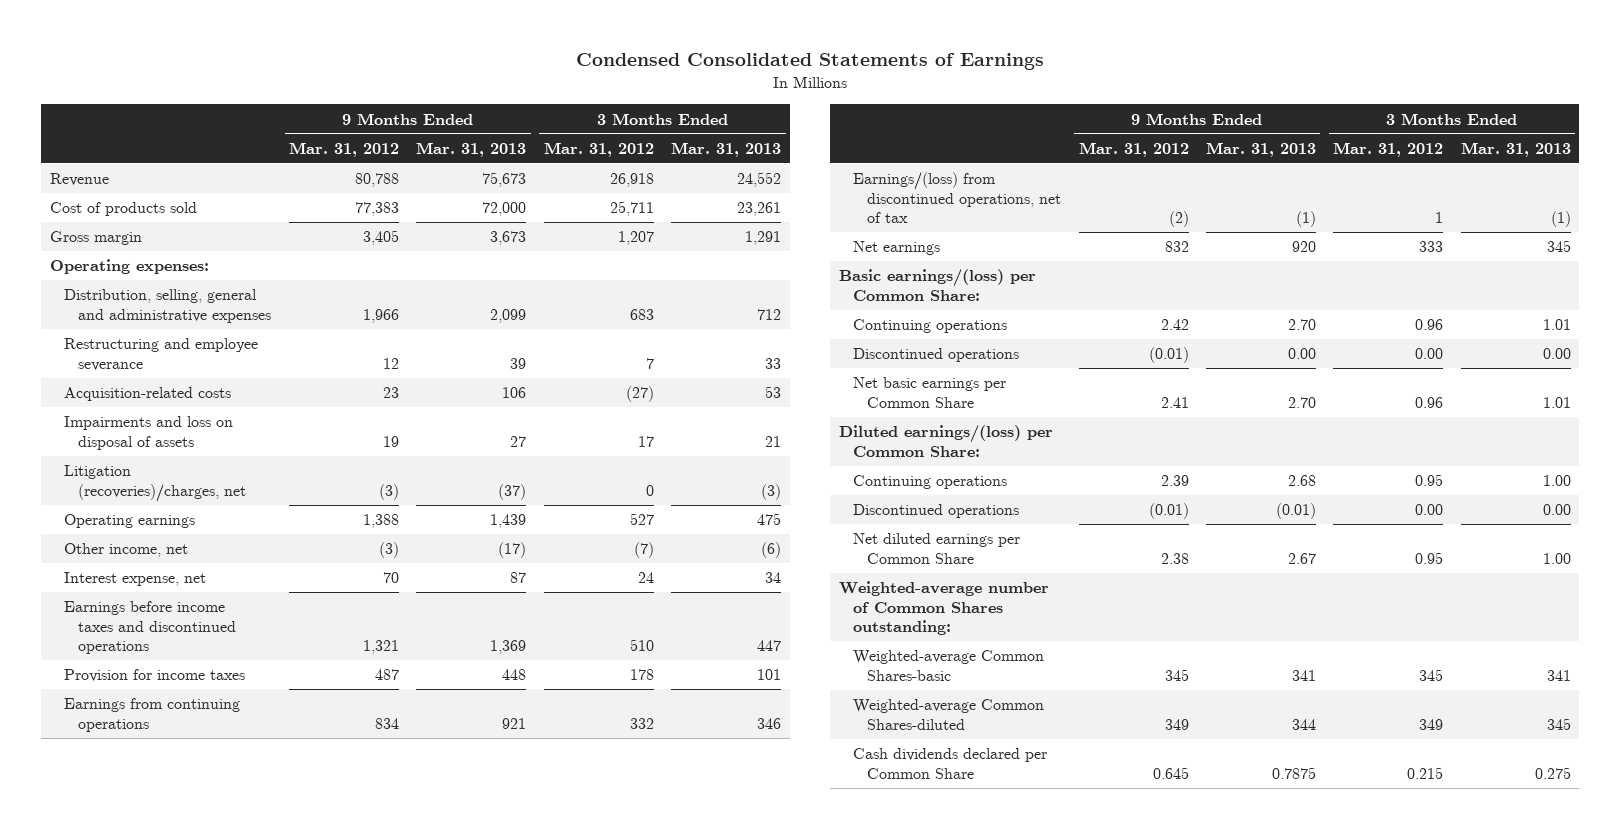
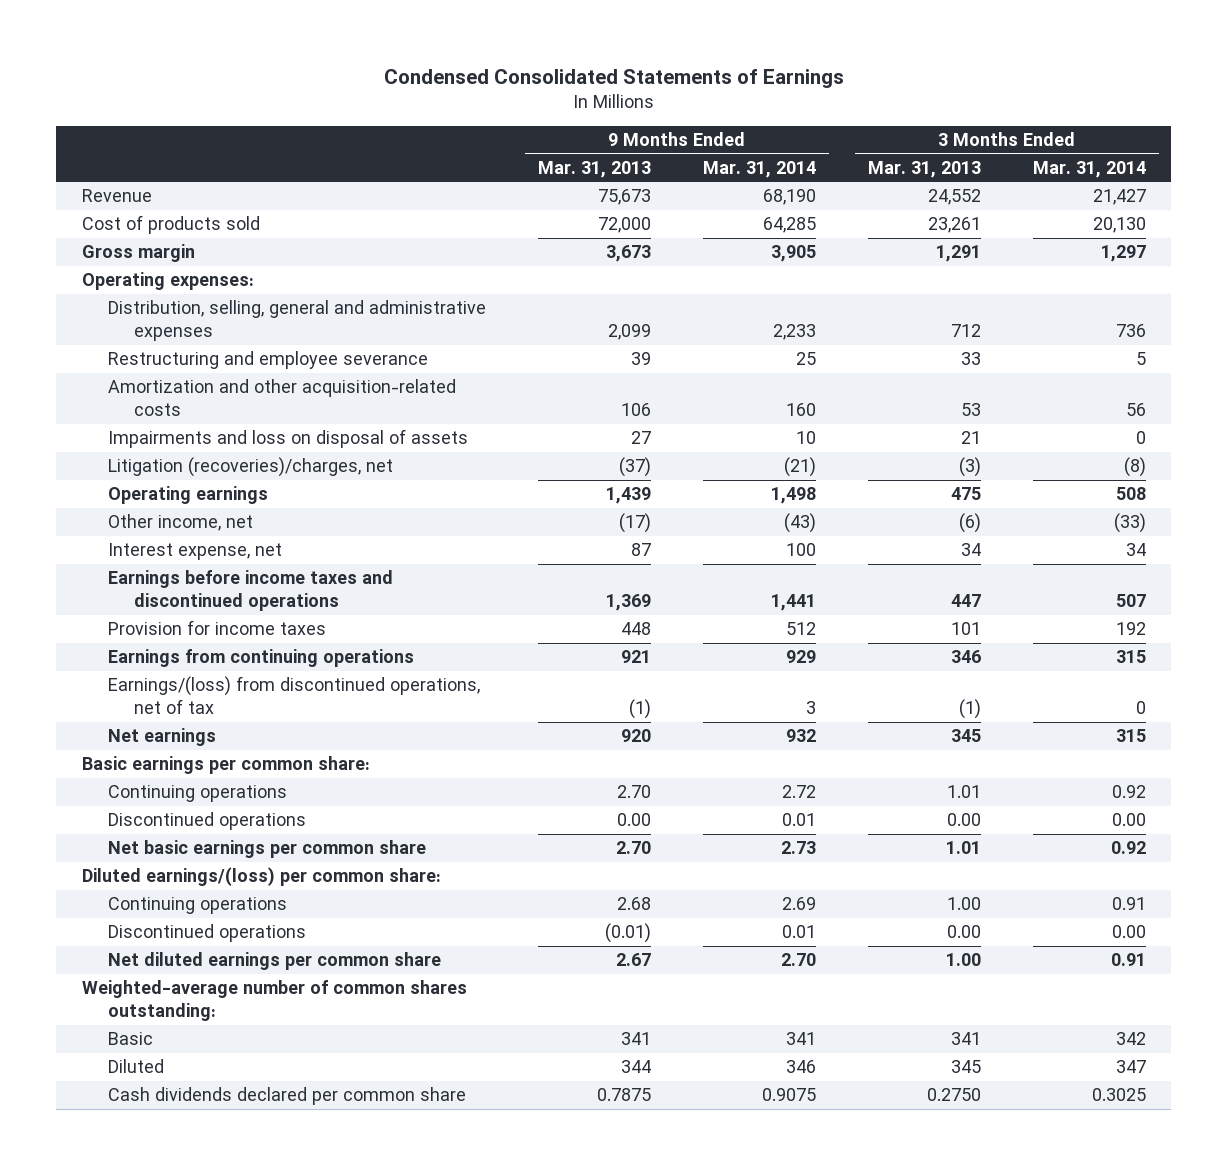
- | 9 Months Ended Mar. 31, 2012 | 9 Months Ended Mar. 31, 2013 | 3 Months Ended Mar. 31, 2012 | 3 Months Ended Mar. 31, 2013
+ | 9 Months Ended Mar. 31, 2013 | 9 Months Ended Mar. 31, 2014 | 3 Months Ended Mar. 31, 2013 | 3 Months Ended Mar. 31, 2014
- Acquisition-related costs | 23 | 106 | (27) | 53
+ Amortization and other acquisition-related costs | 106 | 160 | 53 | 56
- Basic earnings/(loss) per Common Share:
+ Basic earnings per common share:
- Net basic earnings per Common Share | 2.41 | 2.70 | 0.96 | 1.01
- Diluted earnings/(loss) per Common Share:
+ Net basic earnings per common share | 2.70 | 2.73 | 1.01 | 0.92
+ Diluted earnings/(loss) per common share:
- Net diluted earnings per Common Share | 2.38 | 2.67 | 0.95 | 1.00
- Weighted-average number of Common Shares outstanding:
- Weighted-average Common Shares-basic | 345 | 341 | 345 | 341
- Weighted-average Common Shares-diluted | 349 | 344 | 349 | 345
- Cash dividends declared per Common Share | 0.645 | 0.7875 | 0.215 | 0.275
+ Net diluted earnings per common share | 2.67 | 2.70 | 1.00 | 0.91
+ Weighted-average number of common shares outstanding:
+ Basic | 341 | 341 | 341 | 342
+ Diluted | 344 | 346 | 345 | 347
+ Cash dividends declared per common share | 0.7875 | 0.9075 | 0.2750 | 0.3025

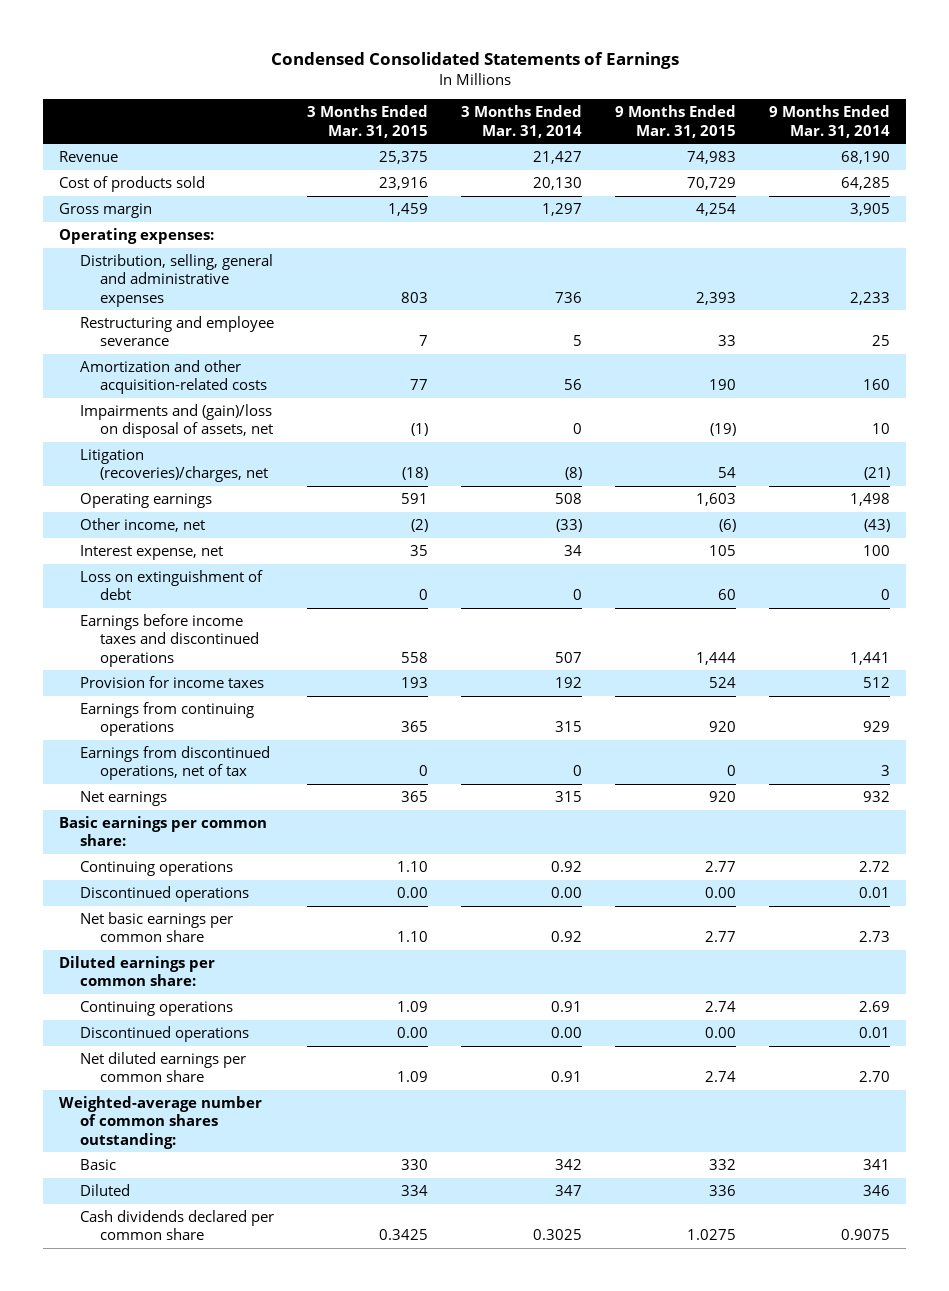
- | 9 Months Ended Mar. 31, 2013 | 9 Months Ended Mar. 31, 2014 | 3 Months Ended Mar. 31, 2013 | 3 Months Ended Mar. 31, 2014
+ | 3 Months Ended Mar. 31, 2015 | 3 Months Ended Mar. 31, 2014 | 9 Months Ended Mar. 31, 2015 | 9 Months Ended Mar. 31, 2014
- Impairments and loss on disposal of assets | 27 | 10 | 21 | 0
+ Impairments and (gain)/loss on disposal of assets, net | (1) | 0 | (19) | 10
+ Loss on extinguishment of debt | 0 | 0 | 60 | 0
- Earnings/(loss) from discontinued operations, net of tax | (1) | 3 | (1) | 0
+ Earnings from discontinued operations, net of tax | 0 | 0 | 0 | 3
- Diluted earnings/(loss) per common share:
+ Diluted earnings per common share:

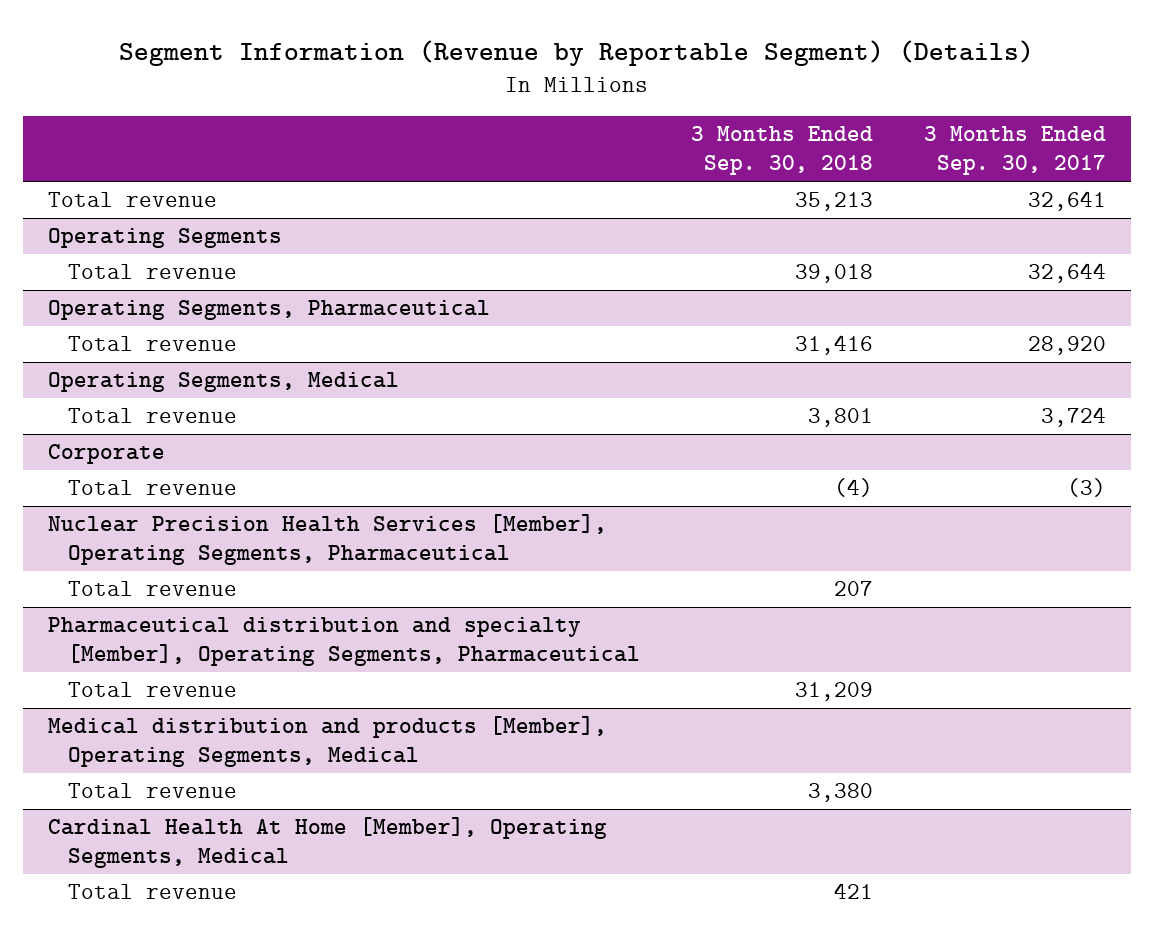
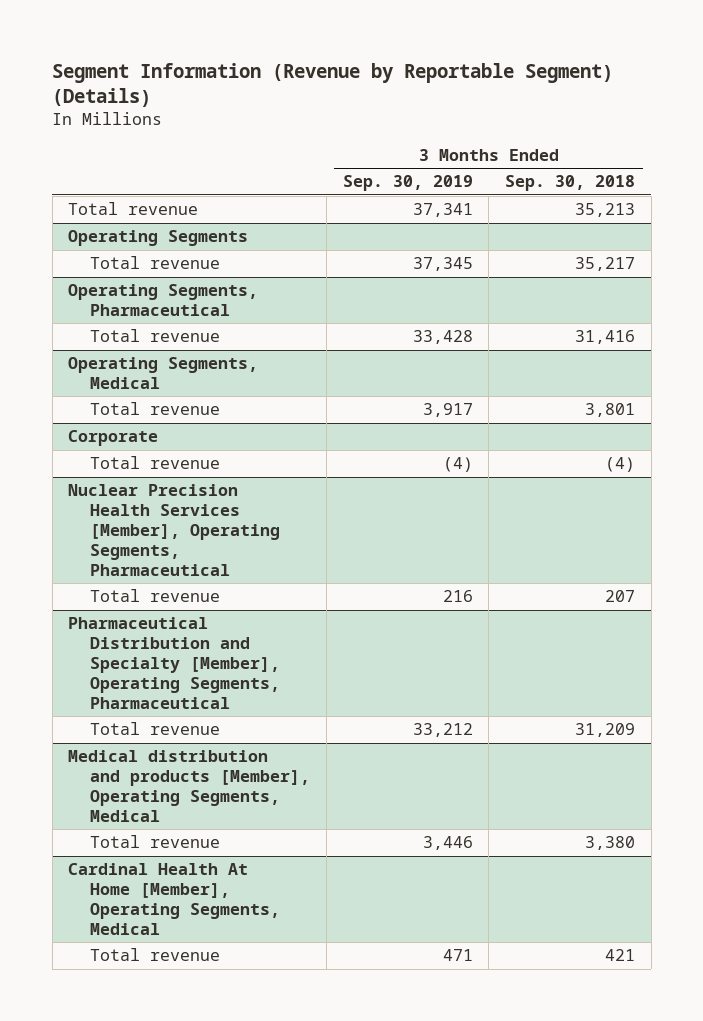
- | 3 Months Ended Sep. 30, 2018 | 3 Months Ended Sep. 30, 2017
+ | 3 Months Ended Sep. 30, 2019 | 3 Months Ended Sep. 30, 2018
@ Operating Segments
- Total revenue | 39,018 | 32,644
+ Total revenue | 37,345 | 35,217
- Pharmaceutical distribution and specialty [Member], Operating Segments, Pharmaceutical
+ Pharmaceutical Distribution and Specialty [Member], Operating Segments, Pharmaceutical

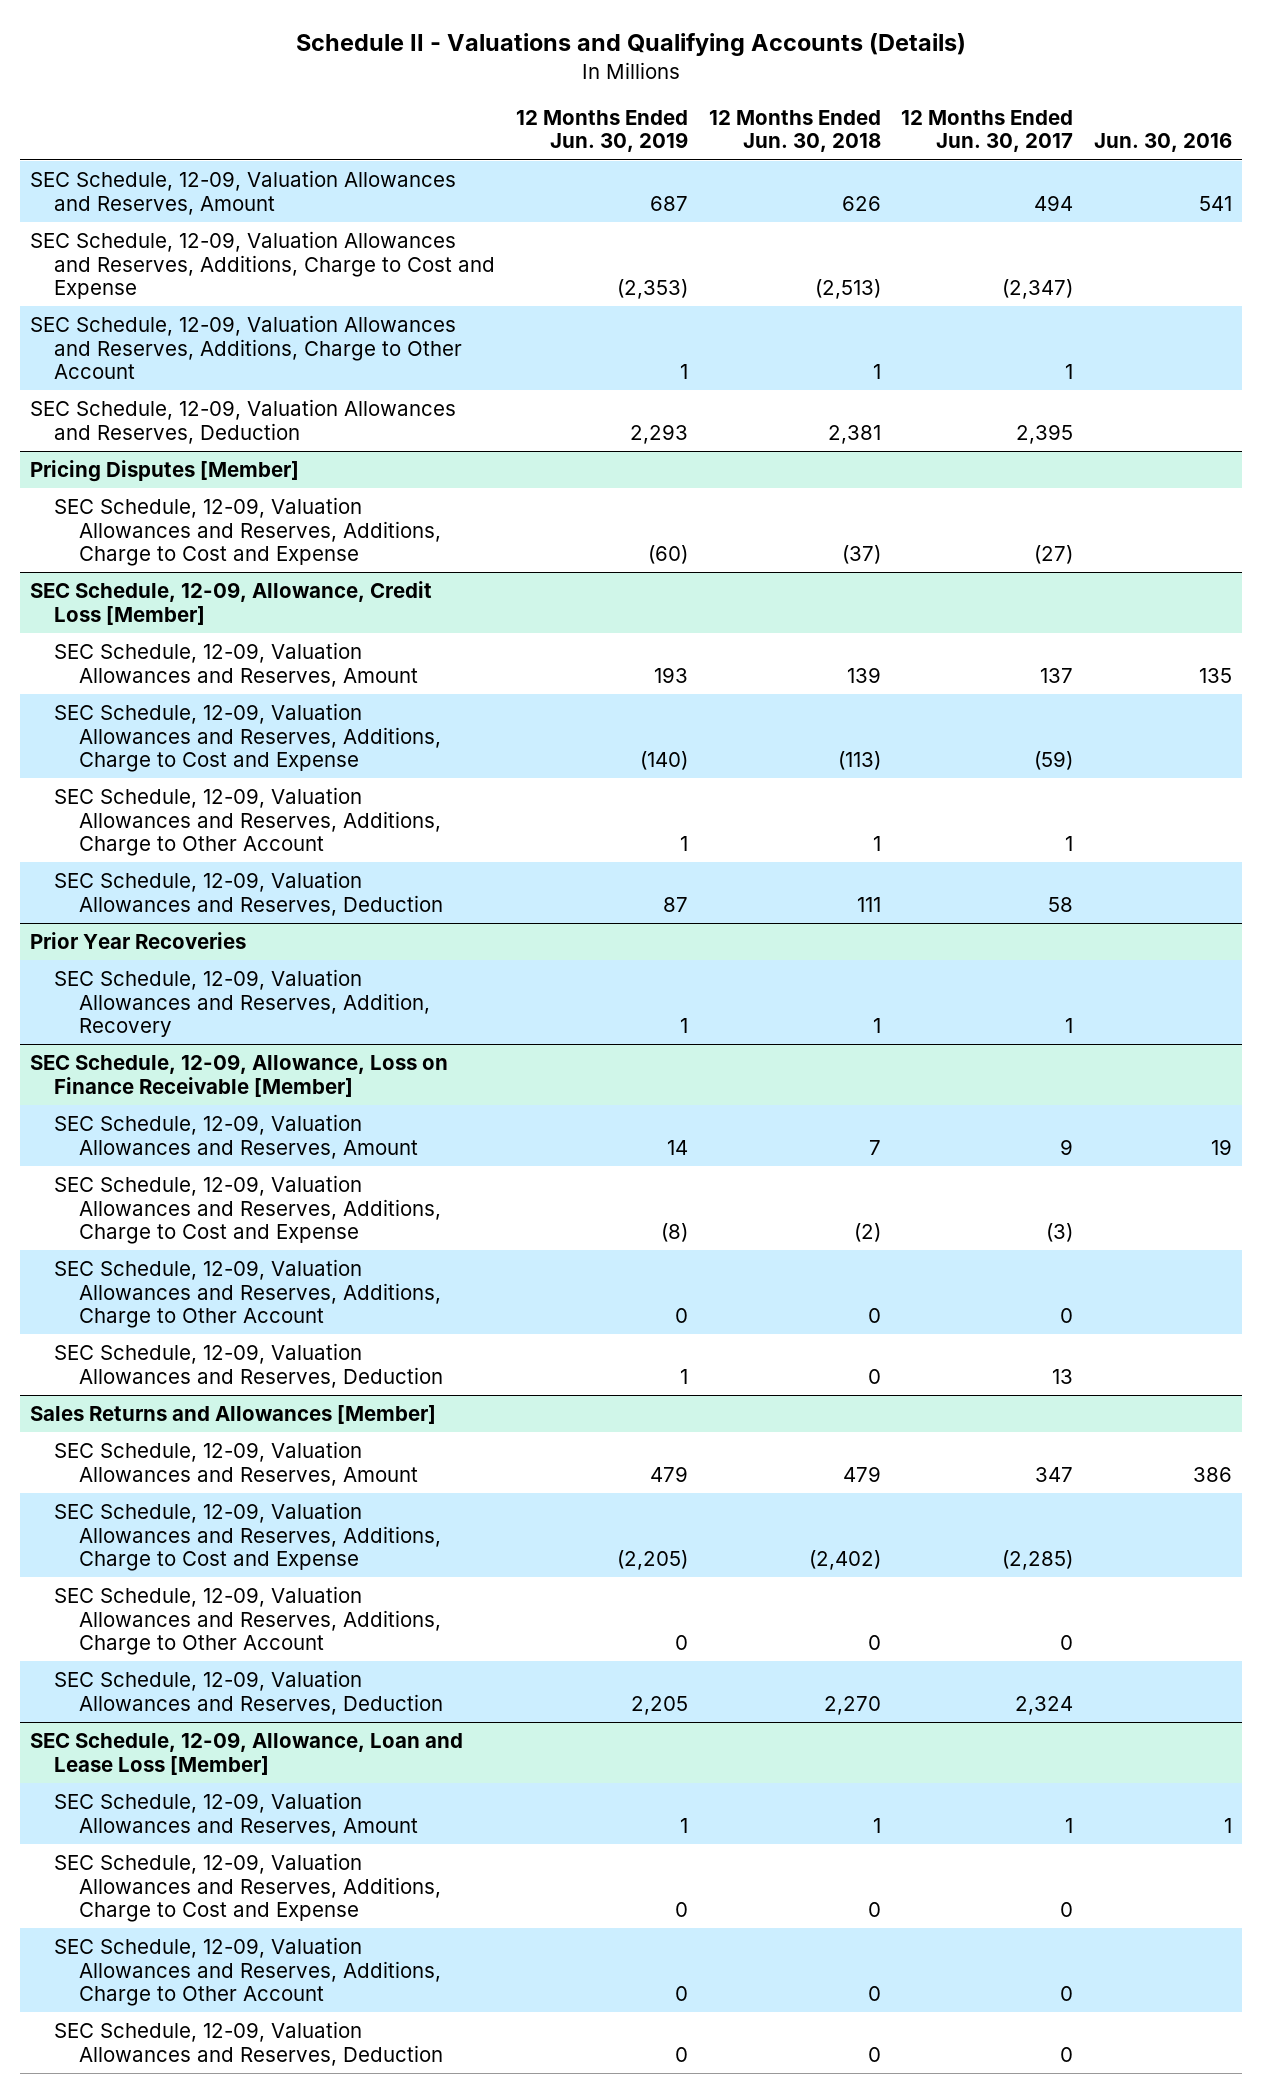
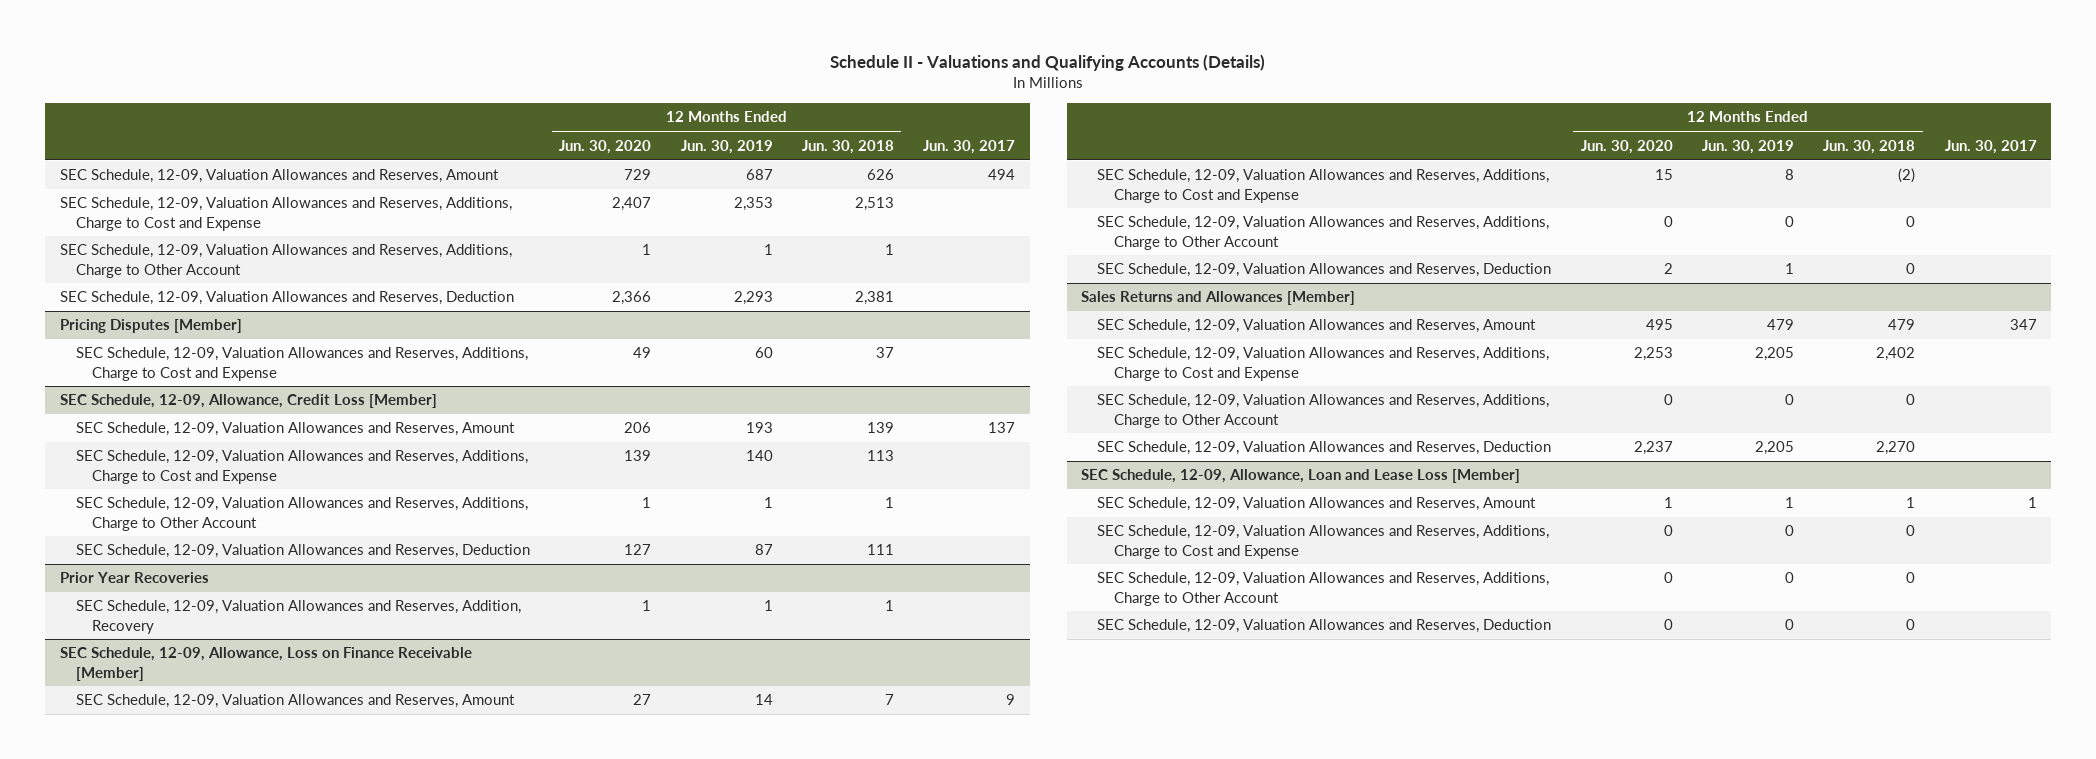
- | 12 Months Ended Jun. 30, 2019 | 12 Months Ended Jun. 30, 2018 | 12 Months Ended Jun. 30, 2017 | Jun. 30, 2016
+ | 12 Months Ended Jun. 30, 2020 | 12 Months Ended Jun. 30, 2019 | 12 Months Ended Jun. 30, 2018 | Jun. 30, 2017
- SEC Schedule, 12-09, Valuation Allowances and Reserves, Additions, Charge to Cost and Expense | (2,353) | (2,513) | (2,347) |
+ SEC Schedule, 12-09, Valuation Allowances and Reserves, Additions, Charge to Cost and Expense | 2,407 | 2,353 | 2,513 |
@ Pricing Disputes [Member]
- SEC Schedule, 12-09, Valuation Allowances and Reserves, Additions, Charge to Cost and Expense | (60) | (37) | (27) |
+ SEC Schedule, 12-09, Valuation Allowances and Reserves, Additions, Charge to Cost and Expense | 49 | 60 | 37 |
@ SEC Schedule, 12-09, Allowance, Credit Loss [Member]
- SEC Schedule, 12-09, Valuation Allowances and Reserves, Additions, Charge to Cost and Expense | (140) | (113) | (59) |
+ SEC Schedule, 12-09, Valuation Allowances and Reserves, Additions, Charge to Cost and Expense | 139 | 140 | 113 |
@ SEC Schedule, 12-09, Allowance, Loss on Finance Receivable [Member]
- SEC Schedule, 12-09, Valuation Allowances and Reserves, Additions, Charge to Cost and Expense | (8) | (2) | (3) |
+ SEC Schedule, 12-09, Valuation Allowances and Reserves, Additions, Charge to Cost and Expense | 15 | 8 | (2) |
@ Sales Returns and Allowances [Member]
- SEC Schedule, 12-09, Valuation Allowances and Reserves, Additions, Charge to Cost and Expense | (2,205) | (2,402) | (2,285) |
+ SEC Schedule, 12-09, Valuation Allowances and Reserves, Additions, Charge to Cost and Expense | 2,253 | 2,205 | 2,402 |

